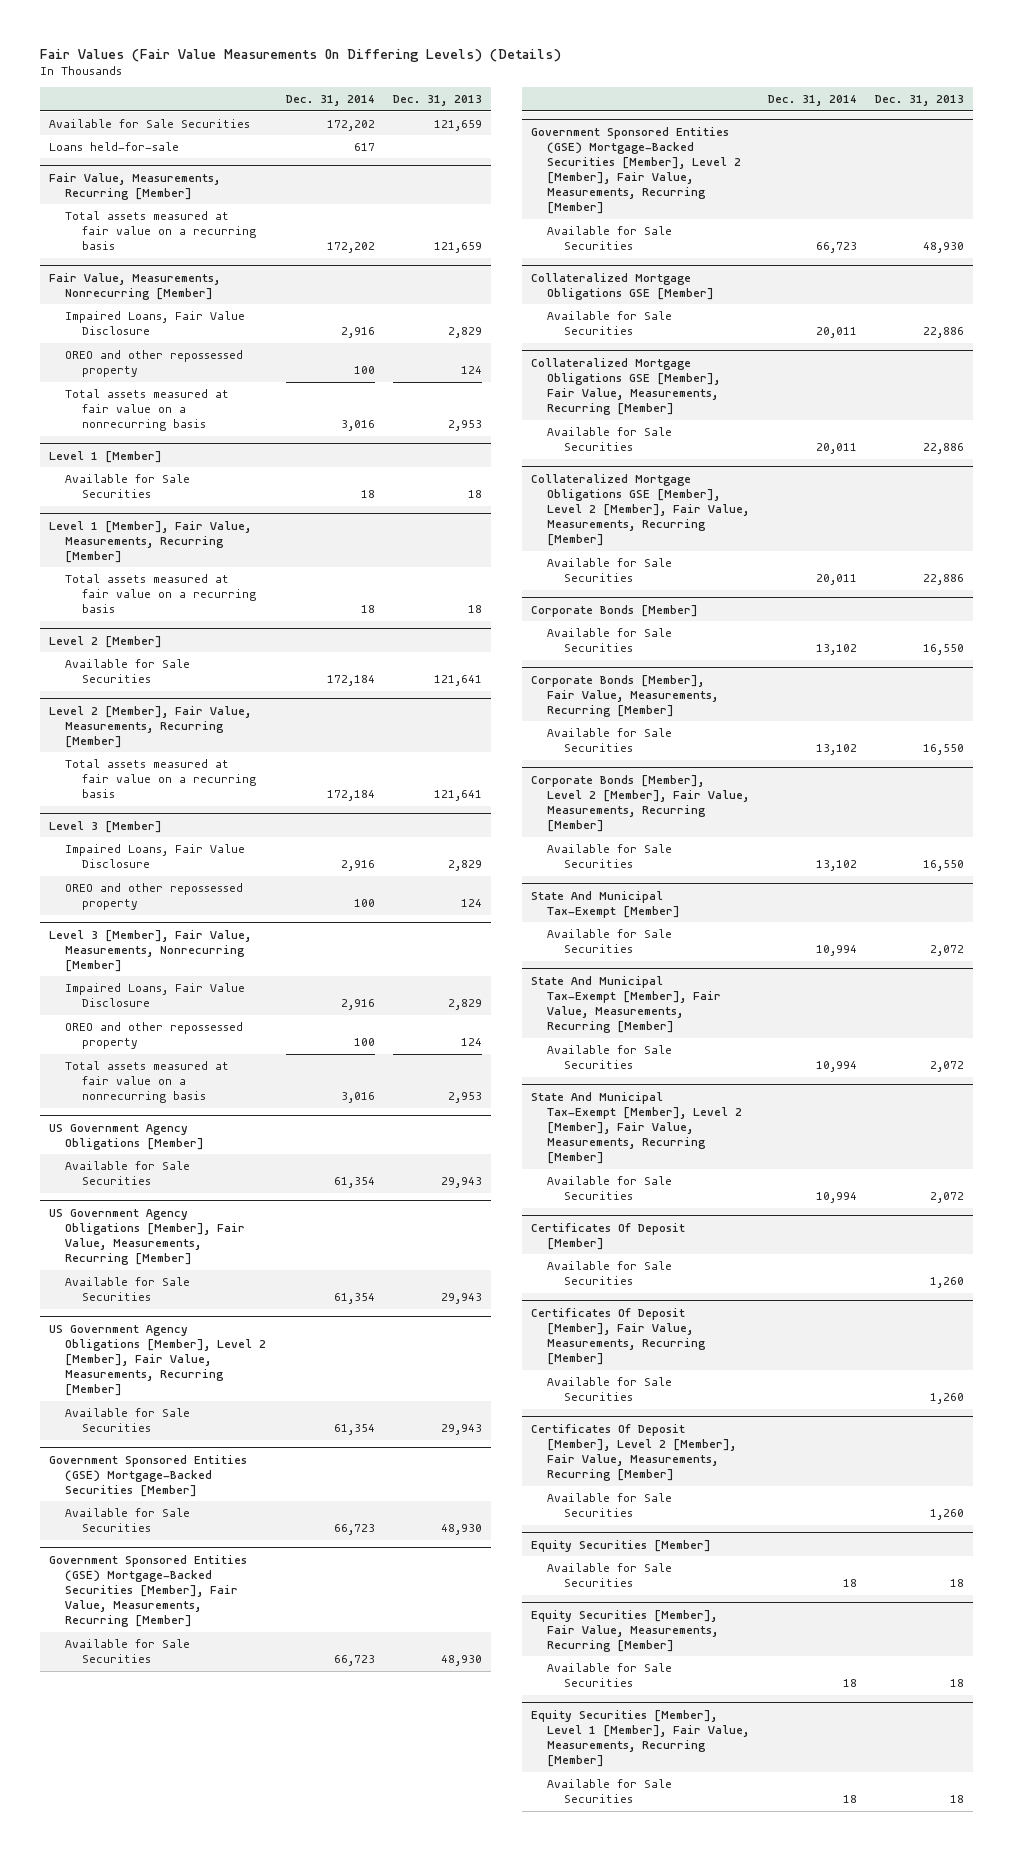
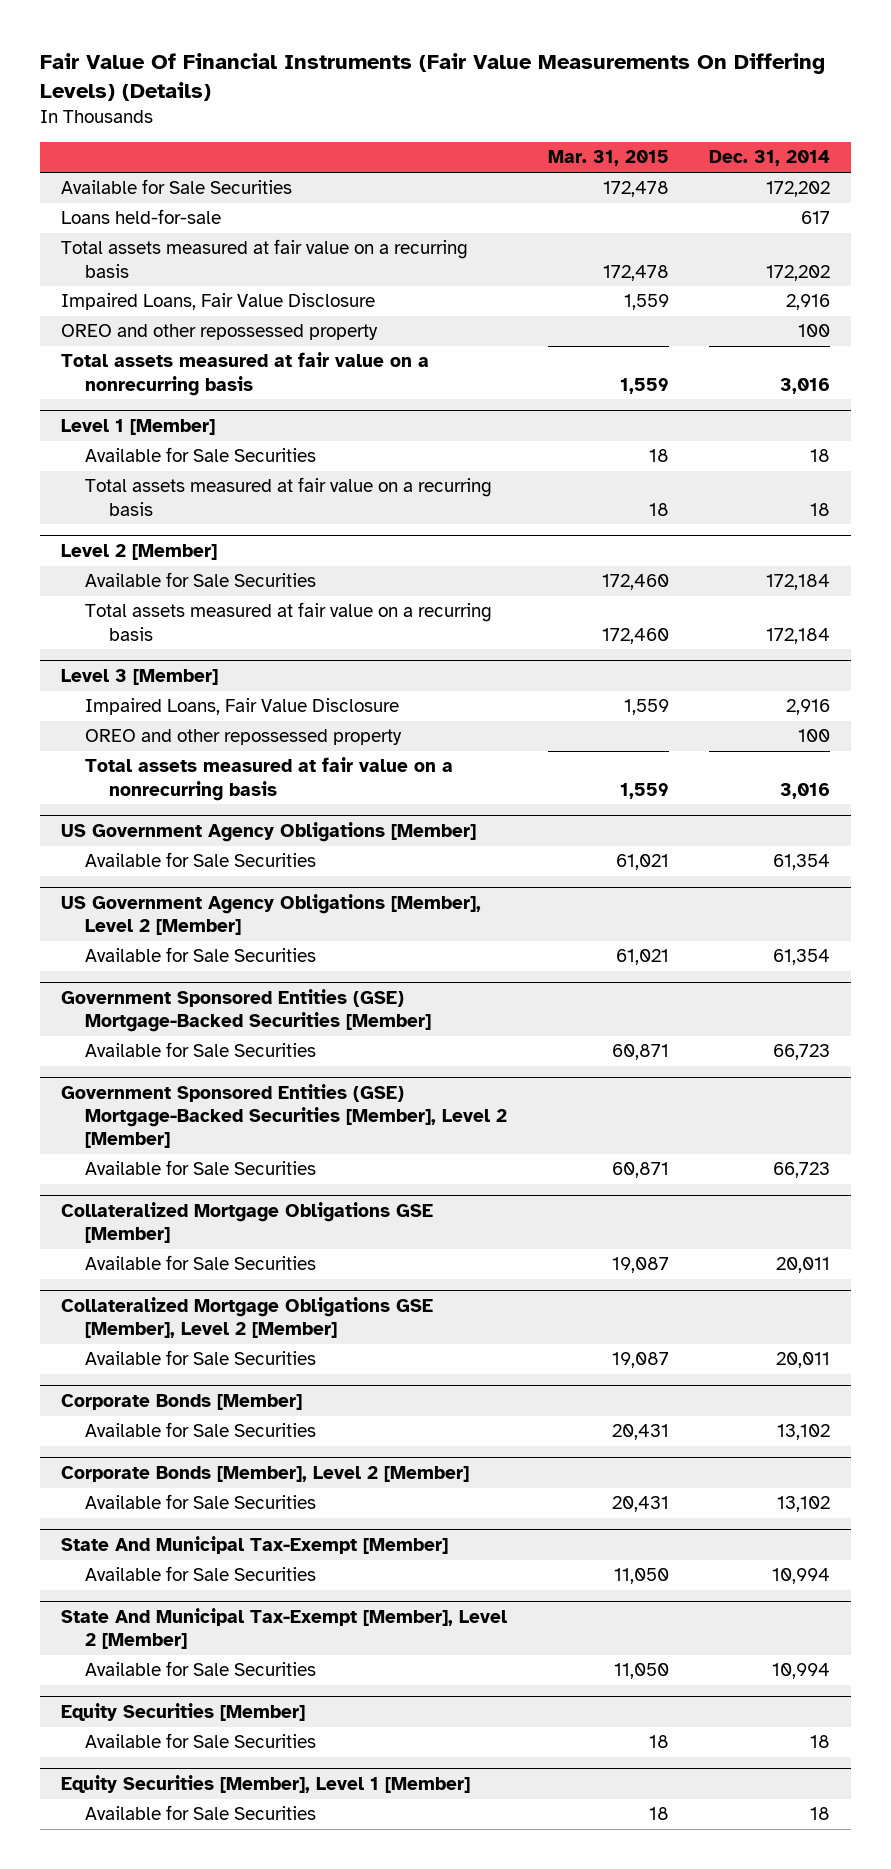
- Fair Values (Fair Value Measurements On Differing Levels) (Details)
+ Fair Value Of Financial Instruments (Fair Value Measurements On Differing Levels) (Details)
- | Dec. 31, 2014 | Dec. 31, 2013
+ | Mar. 31, 2015 | Dec. 31, 2014
- Fair Value, Measurements, Recurring [Member]
- Fair Value, Measurements, Nonrecurring [Member]
- Level 1 [Member], Fair Value, Measurements, Recurring [Member]
- Level 2 [Member], Fair Value, Measurements, Recurring [Member]
- Level 3 [Member], Fair Value, Measurements, Nonrecurring [Member]
- Impaired Loans, Fair Value Disclosure | 2,916 | 2,829
- OREO and other repossessed property | 100 | 124
- US Government Agency Obligations [Member], Fair Value, Measurements, Recurring [Member]
- Available for Sale Securities | 61,354 | 29,943
- US Government Agency Obligations [Member], Level 2 [Member], Fair Value, Measurements, Recurring [Member]
+ US Government Agency Obligations [Member], Level 2 [Member]
- Government Sponsored Entities (GSE) Mortgage-Backed Securities [Member], Fair Value, Measurements, Recurring [Member]
- Available for Sale Securities | 66,723 | 48,930
- Government Sponsored Entities (GSE) Mortgage-Backed Securities [Member], Level 2 [Member], Fair Value, Measurements, Recurring [Member]
+ Government Sponsored Entities (GSE) Mortgage-Backed Securities [Member], Level 2 [Member]
- Collateralized Mortgage Obligations GSE [Member], Fair Value, Measurements, Recurring [Member]
- Available for Sale Securities | 20,011 | 22,886
- Collateralized Mortgage Obligations GSE [Member], Level 2 [Member], Fair Value, Measurements, Recurring [Member]
+ Collateralized Mortgage Obligations GSE [Member], Level 2 [Member]
- Corporate Bonds [Member], Fair Value, Measurements, Recurring [Member]
- Available for Sale Securities | 13,102 | 16,550
- Corporate Bonds [Member], Level 2 [Member], Fair Value, Measurements, Recurring [Member]
+ Corporate Bonds [Member], Level 2 [Member]
- State And Municipal Tax-Exempt [Member], Fair Value, Measurements, Recurring [Member]
- Available for Sale Securities | 10,994 | 2,072
- State And Municipal Tax-Exempt [Member], Level 2 [Member], Fair Value, Measurements, Recurring [Member]
+ State And Municipal Tax-Exempt [Member], Level 2 [Member]
- Certificates Of Deposit [Member]
- Available for Sale Securities | | 1,260
- Certificates Of Deposit [Member], Fair Value, Measurements, Recurring [Member]
- Available for Sale Securities | | 1,260
- Certificates Of Deposit [Member], Level 2 [Member], Fair Value, Measurements, Recurring [Member]
- Available for Sale Securities | | 1,260
- Equity Securities [Member], Fair Value, Measurements, Recurring [Member]
- Available for Sale Securities | 18 | 18
- Equity Securities [Member], Level 1 [Member], Fair Value, Measurements, Recurring [Member]
+ Equity Securities [Member], Level 1 [Member]

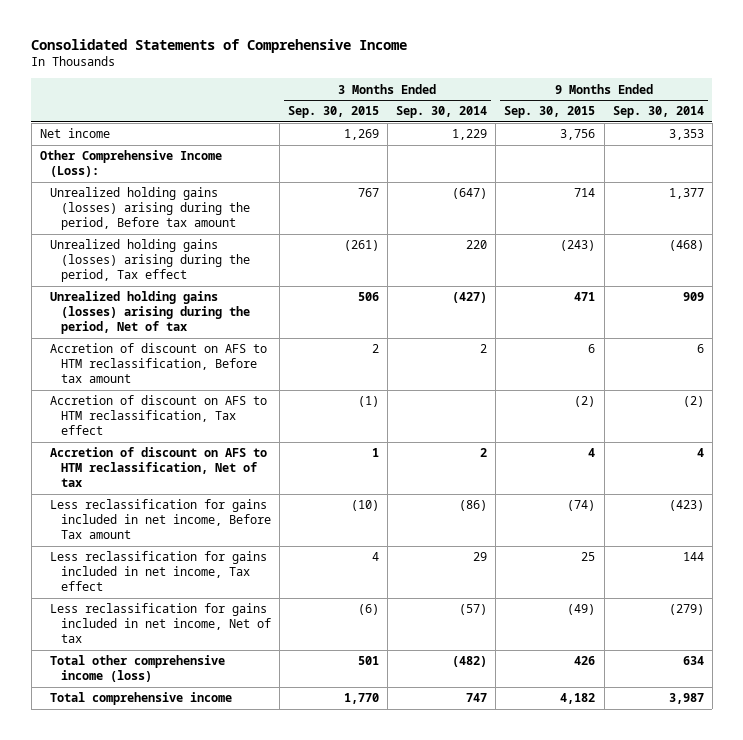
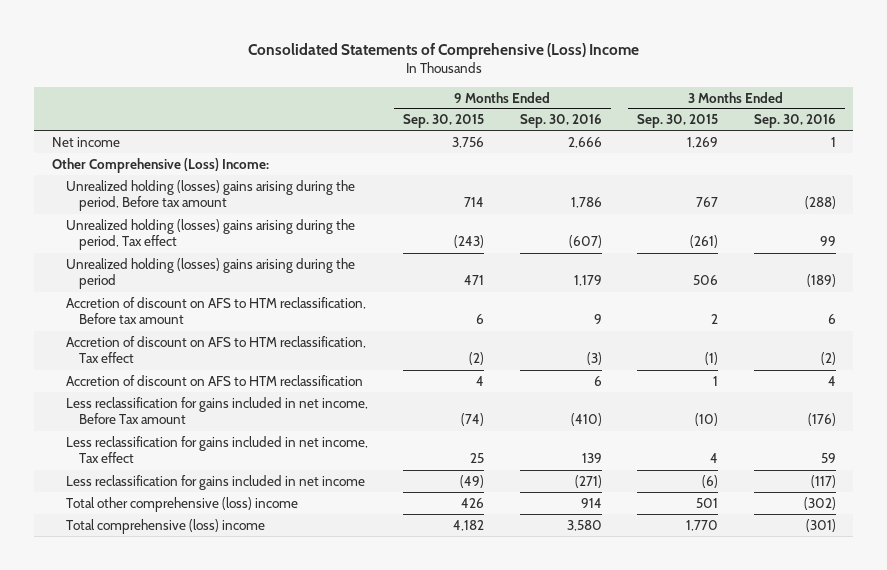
- Consolidated Statements of Comprehensive Income
+ Consolidated Statements of Comprehensive (Loss) Income
- | 3 Months Ended Sep. 30, 2015 | 3 Months Ended Sep. 30, 2014 | 9 Months Ended Sep. 30, 2015 | 9 Months Ended Sep. 30, 2014
+ | 9 Months Ended Sep. 30, 2015 | 9 Months Ended Sep. 30, 2016 | 3 Months Ended Sep. 30, 2015 | 3 Months Ended Sep. 30, 2016
- Other Comprehensive Income (Loss):
- Unrealized holding gains (losses) arising during the period, Before tax amount | 767 | (647) | 714 | 1,377
- Unrealized holding gains (losses) arising during the period, Tax effect | (261) | 220 | (243) | (468)
- Unrealized holding gains (losses) arising during the period, Net of tax | 506 | (427) | 471 | 909
+ Other Comprehensive (Loss) Income:
+ Unrealized holding (losses) gains arising during the period, Before tax amount | 714 | 1,786 | 767 | (288)
+ Unrealized holding (losses) gains arising during the period, Tax effect | (243) | (607) | (261) | 99
+ Unrealized holding (losses) gains arising during the period | 471 | 1,179 | 506 | (189)
- Accretion of discount on AFS to HTM reclassification, Net of tax | 1 | 2 | 4 | 4
+ Accretion of discount on AFS to HTM reclassification | 4 | 6 | 1 | 4
- Less reclassification for gains included in net income, Net of tax | (6) | (57) | (49) | (279)
- Total other comprehensive income (loss) | 501 | (482) | 426 | 634
- Total comprehensive income | 1,770 | 747 | 4,182 | 3,987
+ Less reclassification for gains included in net income | (49) | (271) | (6) | (117)
+ Total other comprehensive (loss) income | 426 | 914 | 501 | (302)
+ Total comprehensive (loss) income | 4,182 | 3,580 | 1,770 | (301)

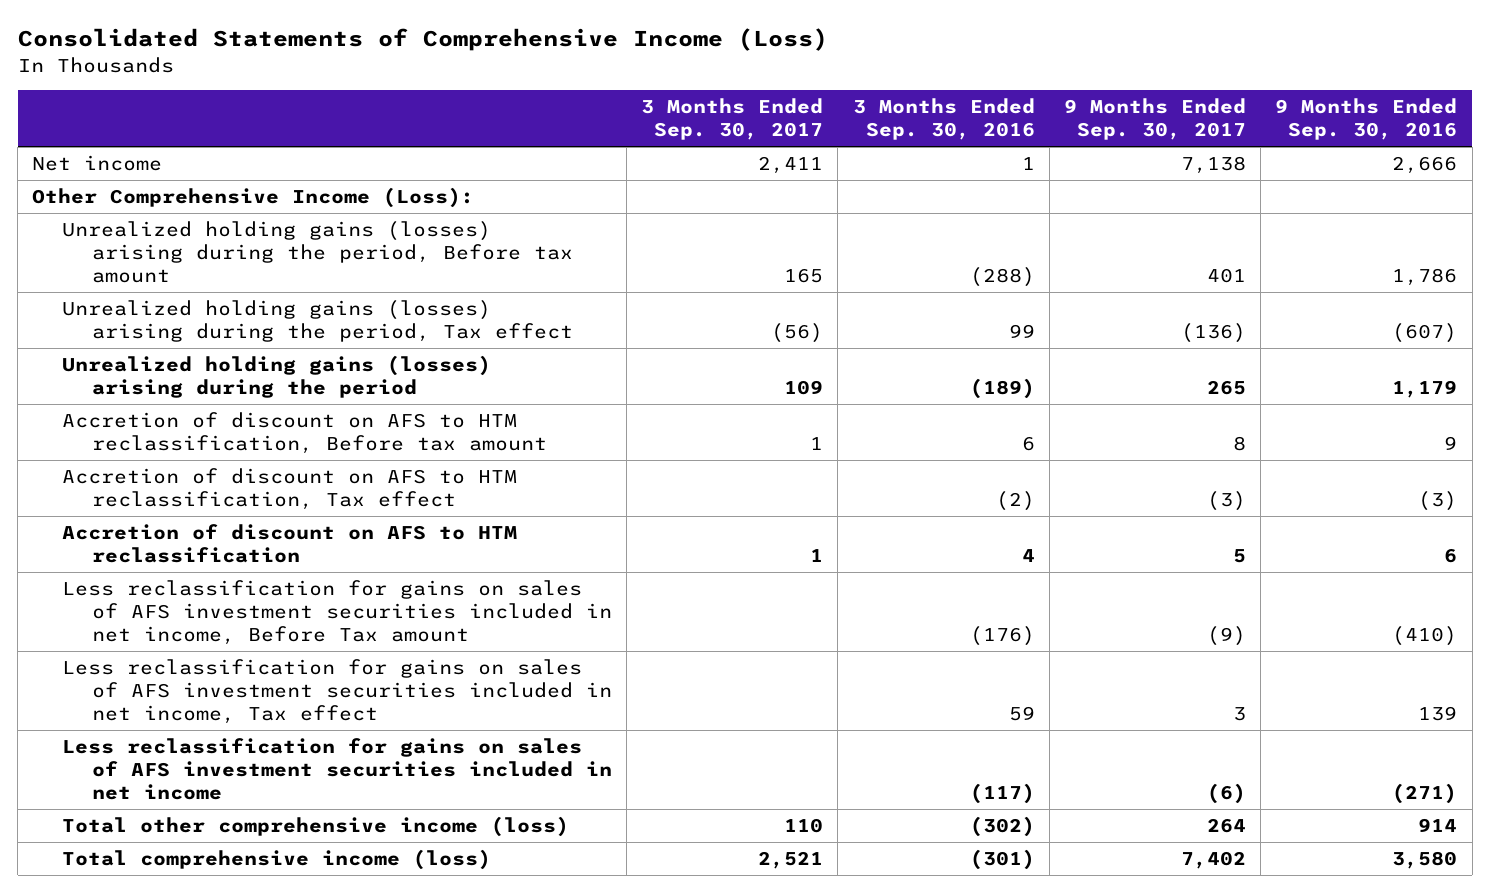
- Consolidated Statements of Comprehensive (Loss) Income
+ Consolidated Statements of Comprehensive Income (Loss)
- | 9 Months Ended Sep. 30, 2015 | 9 Months Ended Sep. 30, 2016 | 3 Months Ended Sep. 30, 2015 | 3 Months Ended Sep. 30, 2016
+ | 3 Months Ended Sep. 30, 2017 | 3 Months Ended Sep. 30, 2016 | 9 Months Ended Sep. 30, 2017 | 9 Months Ended Sep. 30, 2016
- Other Comprehensive (Loss) Income:
- Unrealized holding (losses) gains arising during the period, Before tax amount | 714 | 1,786 | 767 | (288)
- Unrealized holding (losses) gains arising during the period, Tax effect | (243) | (607) | (261) | 99
- Unrealized holding (losses) gains arising during the period | 471 | 1,179 | 506 | (189)
+ Other Comprehensive Income (Loss):
+ Unrealized holding gains (losses) arising during the period, Before tax amount | 165 | (288) | 401 | 1,786
+ Unrealized holding gains (losses) arising during the period, Tax effect | (56) | 99 | (136) | (607)
+ Unrealized holding gains (losses) arising during the period | 109 | (189) | 265 | 1,179
- Less reclassification for gains included in net income, Before Tax amount | (74) | (410) | (10) | (176)
- Less reclassification for gains included in net income, Tax effect | 25 | 139 | 4 | 59
- Less reclassification for gains included in net income | (49) | (271) | (6) | (117)
- Total other comprehensive (loss) income | 426 | 914 | 501 | (302)
- Total comprehensive (loss) income | 4,182 | 3,580 | 1,770 | (301)
+ Less reclassification for gains on sales of AFS investment securities included in net income, Before Tax amount | | (176) | (9) | (410)
+ Less reclassification for gains on sales of AFS investment securities included in net income, Tax effect | | 59 | 3 | 139
+ Less reclassification for gains on sales of AFS investment securities included in net income | | (117) | (6) | (271)
+ Total other comprehensive income (loss) | 110 | (302) | 264 | 914
+ Total comprehensive income (loss) | 2,521 | (301) | 7,402 | 3,580

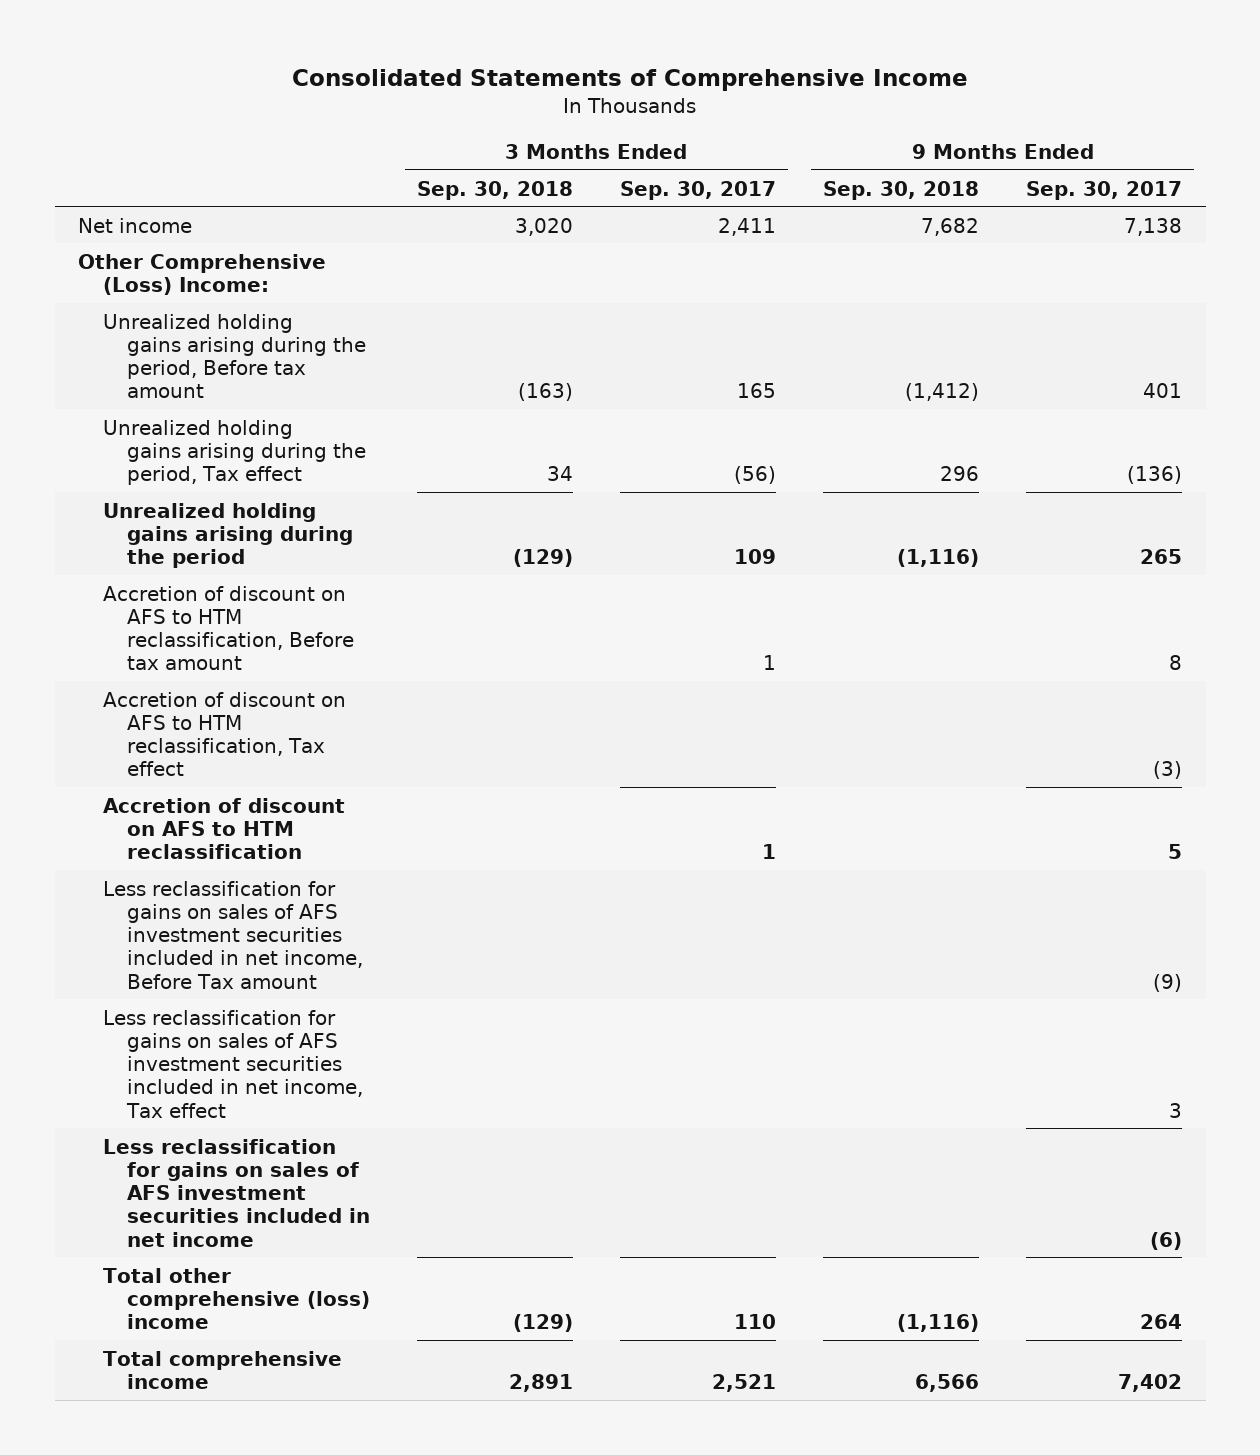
- Consolidated Statements of Comprehensive Income (Loss)
+ Consolidated Statements of Comprehensive Income
- | 3 Months Ended Sep. 30, 2017 | 3 Months Ended Sep. 30, 2016 | 9 Months Ended Sep. 30, 2017 | 9 Months Ended Sep. 30, 2016
+ | 3 Months Ended Sep. 30, 2018 | 3 Months Ended Sep. 30, 2017 | 9 Months Ended Sep. 30, 2018 | 9 Months Ended Sep. 30, 2017
- Other Comprehensive Income (Loss):
- Unrealized holding gains (losses) arising during the period, Before tax amount | 165 | (288) | 401 | 1,786
- Unrealized holding gains (losses) arising during the period, Tax effect | (56) | 99 | (136) | (607)
- Unrealized holding gains (losses) arising during the period | 109 | (189) | 265 | 1,179
+ Other Comprehensive (Loss) Income:
+ Unrealized holding gains arising during the period, Before tax amount | (163) | 165 | (1,412) | 401
+ Unrealized holding gains arising during the period, Tax effect | 34 | (56) | 296 | (136)
+ Unrealized holding gains arising during the period | (129) | 109 | (1,116) | 265
- Total other comprehensive income (loss) | 110 | (302) | 264 | 914
- Total comprehensive income (loss) | 2,521 | (301) | 7,402 | 3,580
+ Total other comprehensive (loss) income | (129) | 110 | (1,116) | 264
+ Total comprehensive income | 2,891 | 2,521 | 6,566 | 7,402

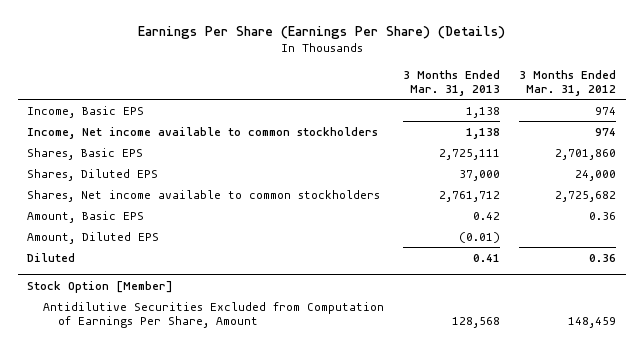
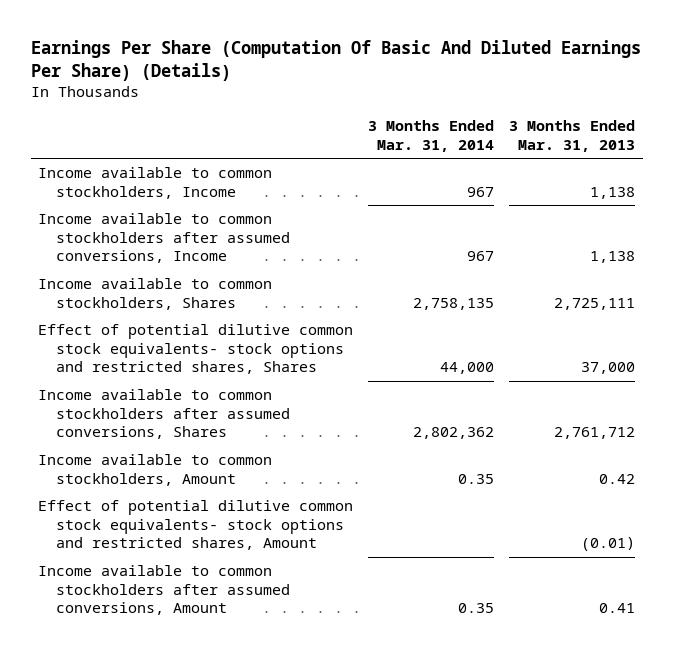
- Earnings Per Share (Earnings Per Share) (Details)
+ Earnings Per Share (Computation Of Basic And Diluted Earnings Per Share) (Details)
- | 3 Months Ended Mar. 31, 2013 | 3 Months Ended Mar. 31, 2012
+ | 3 Months Ended Mar. 31, 2014 | 3 Months Ended Mar. 31, 2013
- Income, Basic EPS | 1,138 | 974
- Income, Net income available to common stockholders | 1,138 | 974
- Shares, Basic EPS | 2,725,111 | 2,701,860
- Shares, Diluted EPS | 37,000 | 24,000
- Shares, Net income available to common stockholders | 2,761,712 | 2,725,682
- Amount, Basic EPS | 0.42 | 0.36
- Amount, Diluted EPS | (0.01) |
- Diluted | 0.41 | 0.36
- Stock Option [Member]
- Antidilutive Securities Excluded from Computation of Earnings Per Share, Amount | 128,568 | 148,459
+ Income available to common stockholders, Income | 967 | 1,138
+ Income available to common stockholders after assumed conversions, Income | 967 | 1,138
+ Income available to common stockholders, Shares | 2,758,135 | 2,725,111
+ Effect of potential dilutive common stock equivalents- stock options and restricted shares, Shares | 44,000 | 37,000
+ Income available to common stockholders after assumed conversions, Shares | 2,802,362 | 2,761,712
+ Income available to common stockholders, Amount | 0.35 | 0.42
+ Effect of potential dilutive common stock equivalents- stock options and restricted shares, Amount | | (0.01)
+ Income available to common stockholders after assumed conversions, Amount | 0.35 | 0.41

